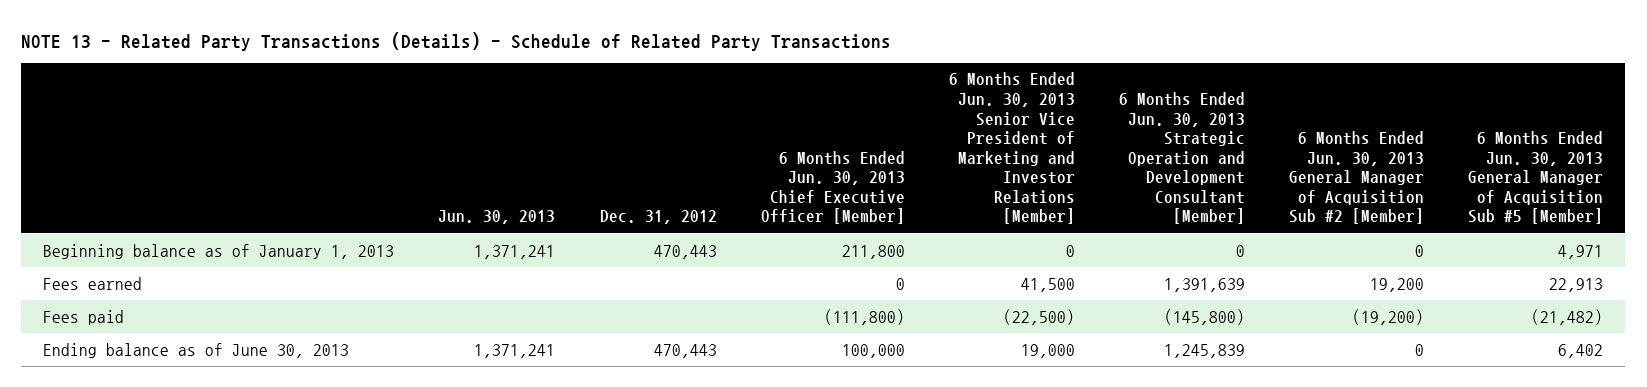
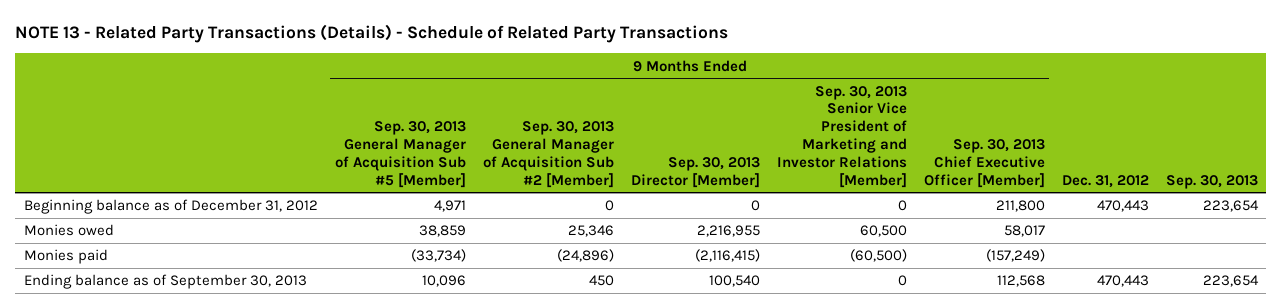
- | Jun. 30, 2013 | Dec. 31, 2012 | 6 Months Ended Jun. 30, 2013 Chief Executive Officer [Member] | 6 Months Ended Jun. 30, 2013 Senior Vice President of Marketing and Investor Relations [Member] | 6 Months Ended Jun. 30, 2013 Strategic Operation and Development Consultant [Member] | 6 Months Ended Jun. 30, 2013 General Manager of Acquisition Sub #2 [Member] | 6 Months Ended Jun. 30, 2013 General Manager of Acquisition Sub #5 [Member]
+ | 9 Months Ended Sep. 30, 2013 General Manager of Acquisition Sub #5 [Member] | 9 Months Ended Sep. 30, 2013 General Manager of Acquisition Sub #2 [Member] | 9 Months Ended Sep. 30, 2013 Director [Member] | 9 Months Ended Sep. 30, 2013 Senior Vice President of Marketing and Investor Relations [Member] | 9 Months Ended Sep. 30, 2013 Chief Executive Officer [Member] | Dec. 31, 2012 | Sep. 30, 2013
- Beginning balance as of January 1, 2013 | 1,371,241 | 470,443 | 211,800 | 0 | 0 | 0 | 4,971
- Fees earned | | | 0 | 41,500 | 1,391,639 | 19,200 | 22,913
- Fees paid | | | (111,800) | (22,500) | (145,800) | (19,200) | (21,482)
- Ending balance as of June 30, 2013 | 1,371,241 | 470,443 | 100,000 | 19,000 | 1,245,839 | 0 | 6,402
+ Beginning balance as of December 31, 2012 | 4,971 | 0 | 0 | 0 | 211,800 | 470,443 | 223,654
+ Monies owed | 38,859 | 25,346 | 2,216,955 | 60,500 | 58,017 | |
+ Monies paid | (33,734) | (24,896) | (2,116,415) | (60,500) | (157,249) | |
+ Ending balance as of September 30, 2013 | 10,096 | 450 | 100,540 | 0 | 112,568 | 470,443 | 223,654

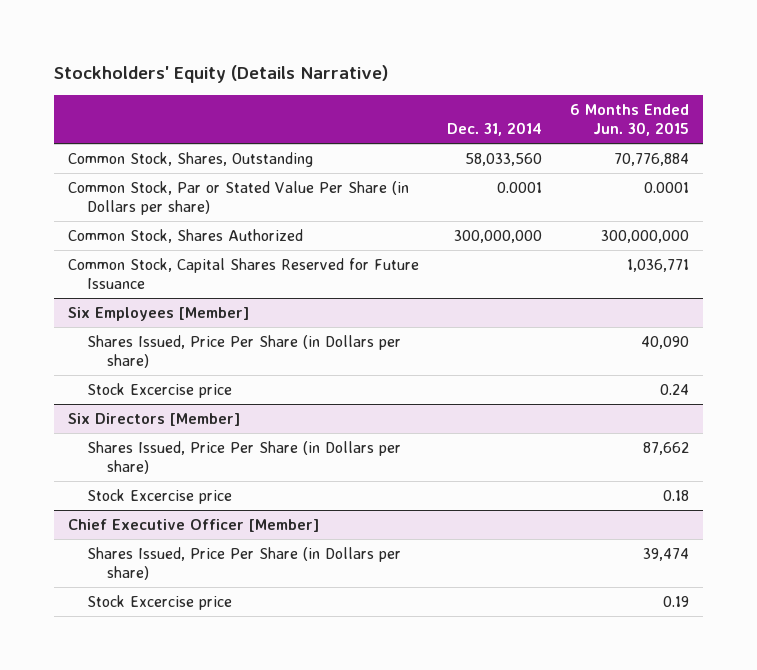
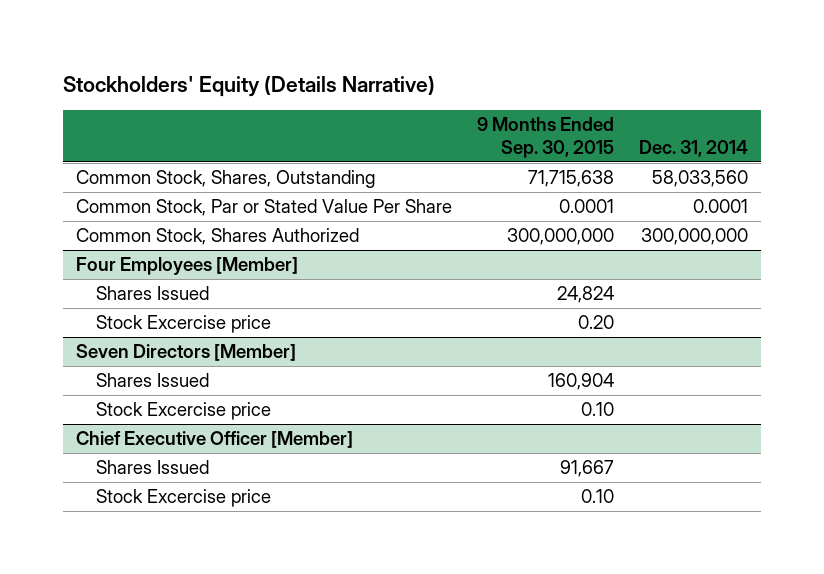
- | Dec. 31, 2014 | 6 Months Ended Jun. 30, 2015
+ | 9 Months Ended Sep. 30, 2015 | Dec. 31, 2014
- Common Stock, Par or Stated Value Per Share (in Dollars per share) | 0.0001 | 0.0001
+ Common Stock, Par or Stated Value Per Share | 0.0001 | 0.0001
- Common Stock, Capital Shares Reserved for Future Issuance | | 1,036,771
- Six Employees [Member]
- Shares Issued, Price Per Share (in Dollars per share) | | 40,090
+ Four Employees [Member]
+ Shares Issued | 24,824 |
- Six Directors [Member]
- Shares Issued, Price Per Share (in Dollars per share) | | 87,662
+ Seven Directors [Member]
+ Shares Issued | 160,904 |
@ Chief Executive Officer [Member]
- Shares Issued, Price Per Share (in Dollars per share) | | 39,474
+ Shares Issued | 91,667 |

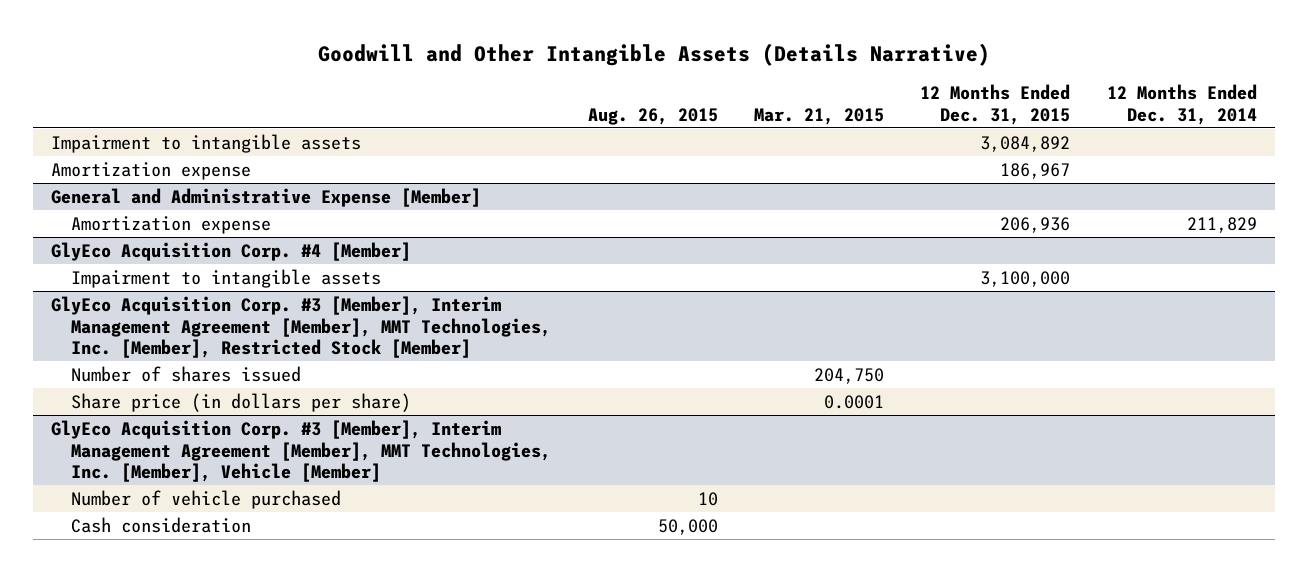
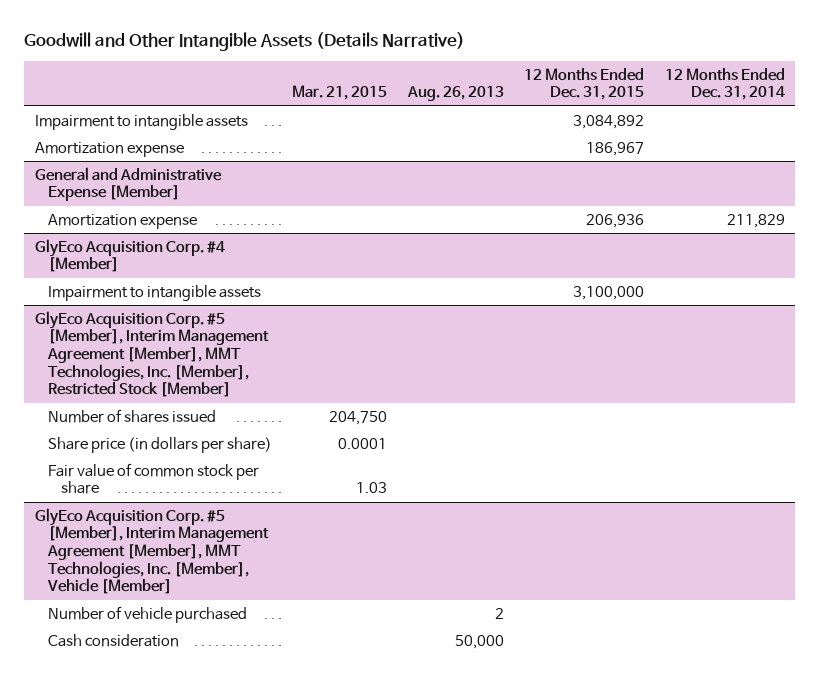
- | Aug. 26, 2015 | Mar. 21, 2015 | 12 Months Ended Dec. 31, 2015 | 12 Months Ended Dec. 31, 2014
+ | Mar. 21, 2015 | Aug. 26, 2013 | 12 Months Ended Dec. 31, 2015 | 12 Months Ended Dec. 31, 2014
- GlyEco Acquisition Corp. #3 [Member], Interim Management Agreement [Member], MMT Technologies, Inc. [Member], Restricted Stock [Member]
+ GlyEco Acquisition Corp. #5 [Member], Interim Management Agreement [Member], MMT Technologies, Inc. [Member], Restricted Stock [Member]
- GlyEco Acquisition Corp. #3 [Member], Interim Management Agreement [Member], MMT Technologies, Inc. [Member], Vehicle [Member]
+ Fair value of common stock per share | 1.03 | | |
+ GlyEco Acquisition Corp. #5 [Member], Interim Management Agreement [Member], MMT Technologies, Inc. [Member], Vehicle [Member]

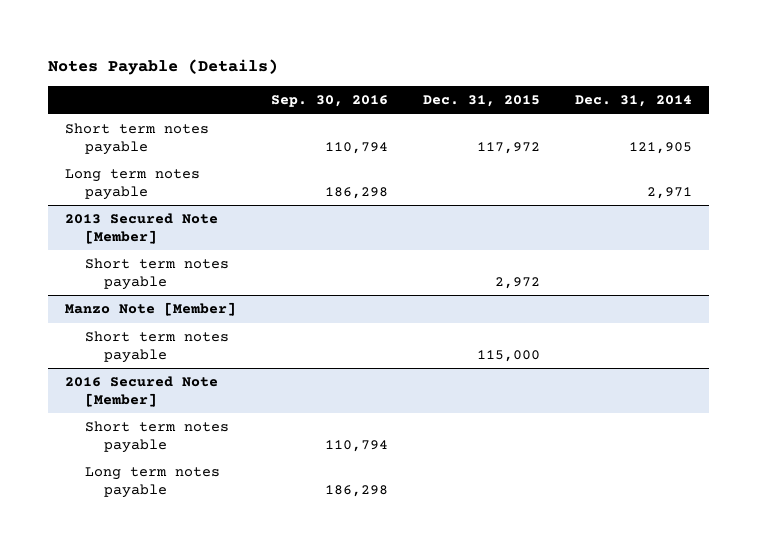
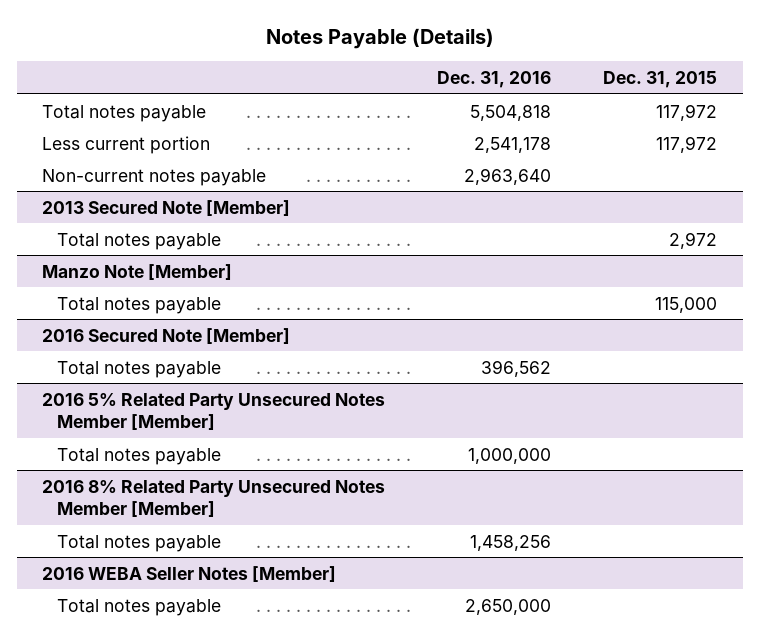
- | Sep. 30, 2016 | Dec. 31, 2015 | Dec. 31, 2014
+ | Dec. 31, 2016 | Dec. 31, 2015
- Short term notes payable | 110,794 | 117,972 | 121,905
- Long term notes payable | 186,298 | | 2,971
+ Total notes payable | 5,504,818 | 117,972
+ Less current portion | 2,541,178 | 117,972
+ Non-current notes payable | 2,963,640 |
@ 2013 Secured Note [Member]
- Short term notes payable | | 2,972 |
+ Total notes payable | | 2,972
@ Manzo Note [Member]
- Short term notes payable | | 115,000 |
+ Total notes payable | | 115,000
@ 2016 Secured Note [Member]
- Short term notes payable | 110,794 | |
- Long term notes payable | 186,298 | |
+ Total notes payable | 396,562 |
+ 2016 5% Related Party Unsecured Notes Member [Member]
+ Total notes payable | 1,000,000 |
+ 2016 8% Related Party Unsecured Notes Member [Member]
+ Total notes payable | 1,458,256 |
+ 2016 WEBA Seller Notes [Member]
+ Total notes payable | 2,650,000 |

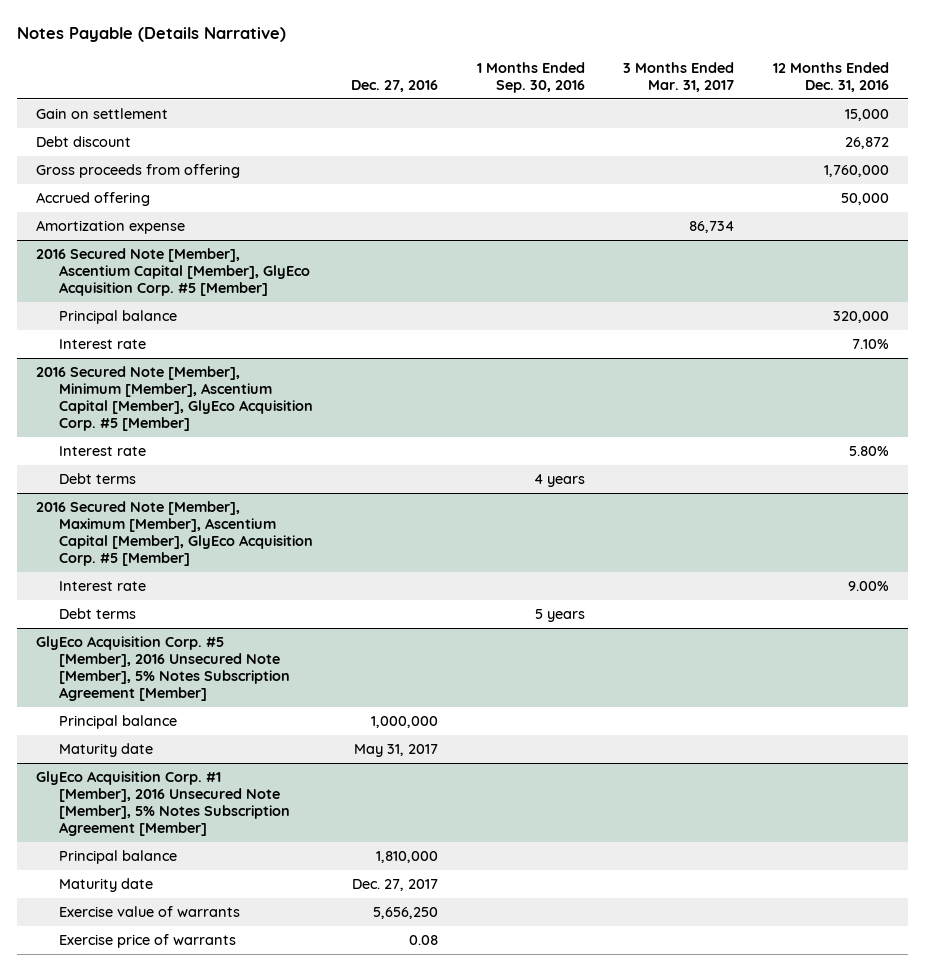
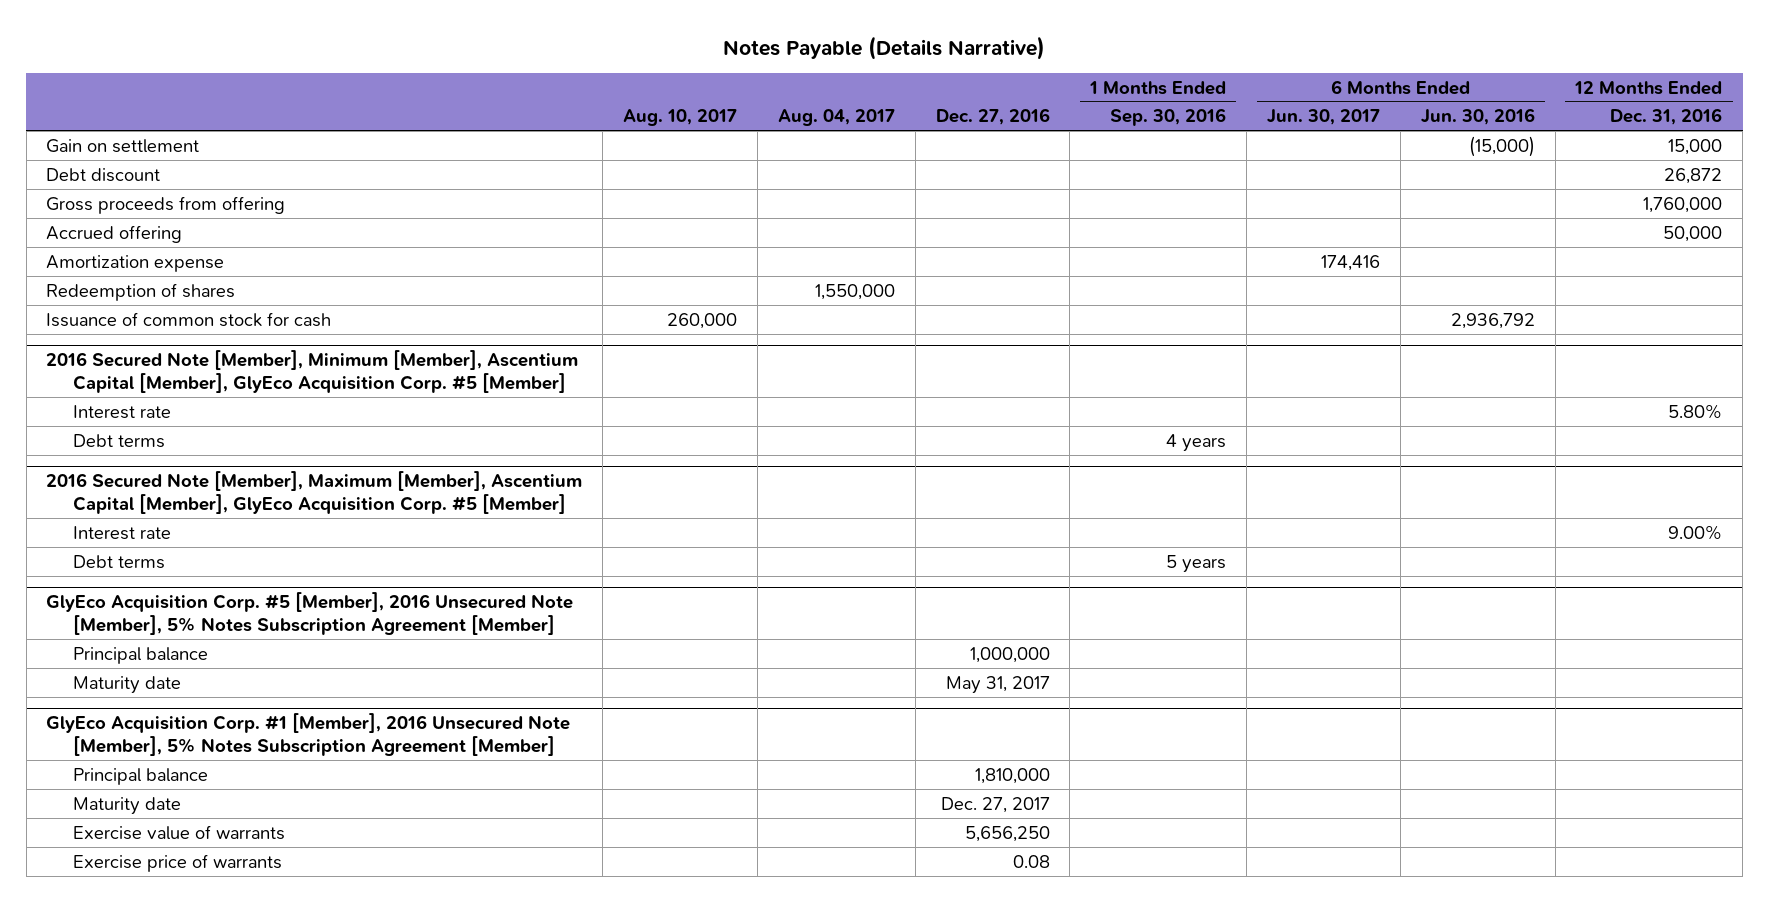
- | Dec. 27, 2016 | 1 Months Ended Sep. 30, 2016 | 3 Months Ended Mar. 31, 2017 | 12 Months Ended Dec. 31, 2016
+ | Aug. 10, 2017 | Aug. 04, 2017 | Dec. 27, 2016 | 1 Months Ended Sep. 30, 2016 | 6 Months Ended Jun. 30, 2017 | 6 Months Ended Jun. 30, 2016 | 12 Months Ended Dec. 31, 2016
- 2016 Secured Note [Member], Ascentium Capital [Member], GlyEco Acquisition Corp. #5 [Member]
- Principal balance | | | | 320,000
- Interest rate | | | | 7.10%
+ Redeemption of shares | | 1,550,000 | | | | |
+ Issuance of common stock for cash | 260,000 | | | | | 2,936,792 |

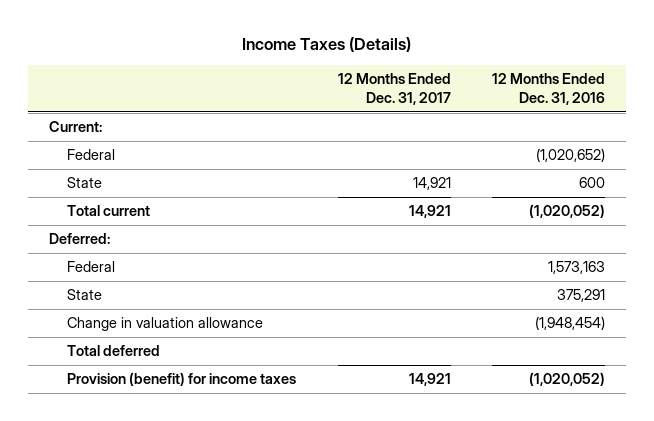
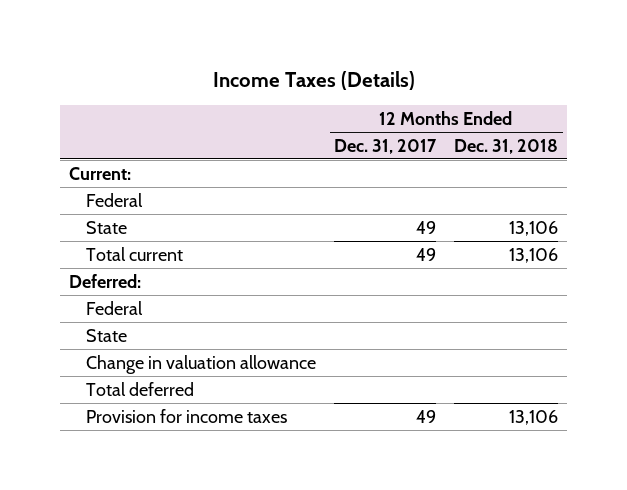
- | 12 Months Ended Dec. 31, 2017 | 12 Months Ended Dec. 31, 2016
+ | 12 Months Ended Dec. 31, 2017 | 12 Months Ended Dec. 31, 2018
- State | 14,921 | 600
- Total current | 14,921 | (1,020,052)
+ State | 49 | 13,106
+ Total current | 49 | 13,106
- Provision (benefit) for income taxes | 14,921 | (1,020,052)
+ Provision for income taxes | 49 | 13,106

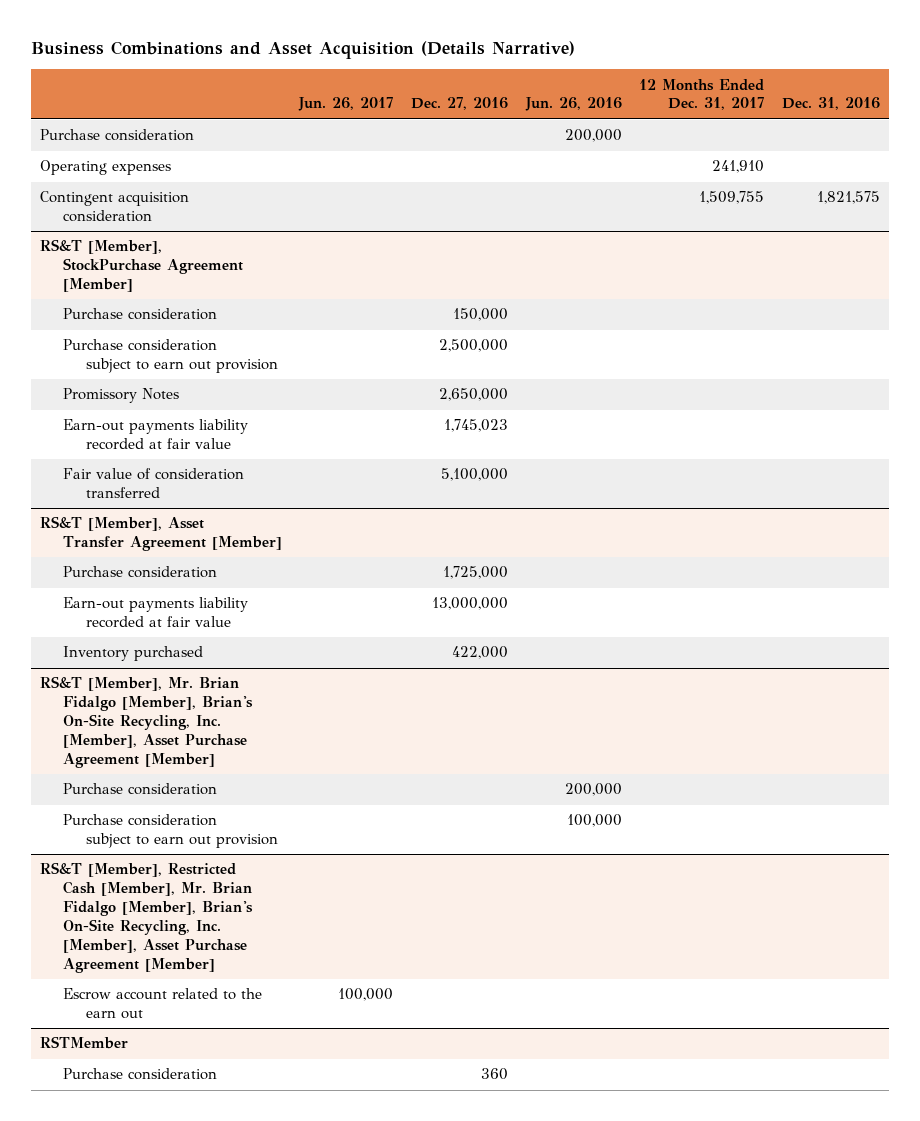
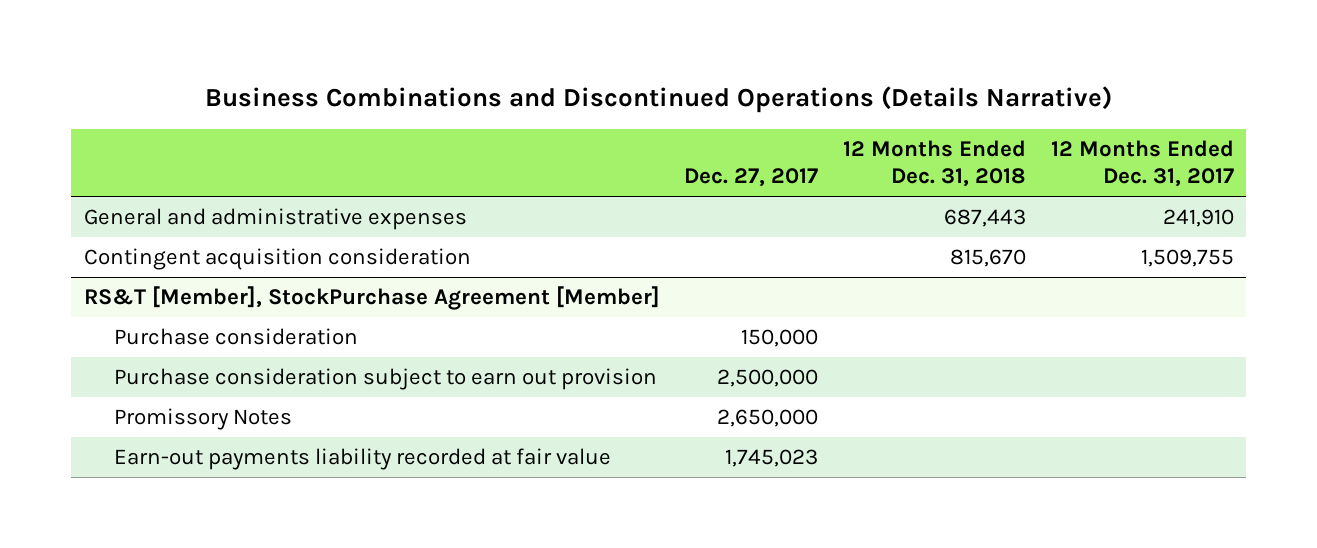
- Business Combinations and Asset Acquisition (Details Narrative)
+ Business Combinations and Discontinued Operations (Details Narrative)
- | Jun. 26, 2017 | Dec. 27, 2016 | Jun. 26, 2016 | 12 Months Ended Dec. 31, 2017 | Dec. 31, 2016
+ | Dec. 27, 2017 | 12 Months Ended Dec. 31, 2018 | 12 Months Ended Dec. 31, 2017
- Purchase consideration | | | 200,000 | |
- Operating expenses | | | | 241,910 |
+ General and administrative expenses | | 687,443 | 241,910
@ RS&T [Member], StockPurchase Agreement [Member]
- Fair value of consideration transferred | | 5,100,000 | | |
- RS&T [Member], Asset Transfer Agreement [Member]
- Purchase consideration | | 1,725,000 | | |
- Earn-out payments liability recorded at fair value | | 13,000,000 | | |
- Inventory purchased | | 422,000 | | |
- RS&T [Member], Mr. Brian Fidalgo [Member], Brian's On-Site Recycling, Inc. [Member], Asset Purchase Agreement [Member]
- Purchase consideration | | | 200,000 | |
- Purchase consideration subject to earn out provision | | | 100,000 | |
- RS&T [Member], Restricted Cash [Member], Mr. Brian Fidalgo [Member], Brian's On-Site Recycling, Inc. [Member], Asset Purchase Agreement [Member]
- Escrow account related to the earn out | 100,000 | | | |
- RSTMember
- Purchase consideration | | 360 | | |

